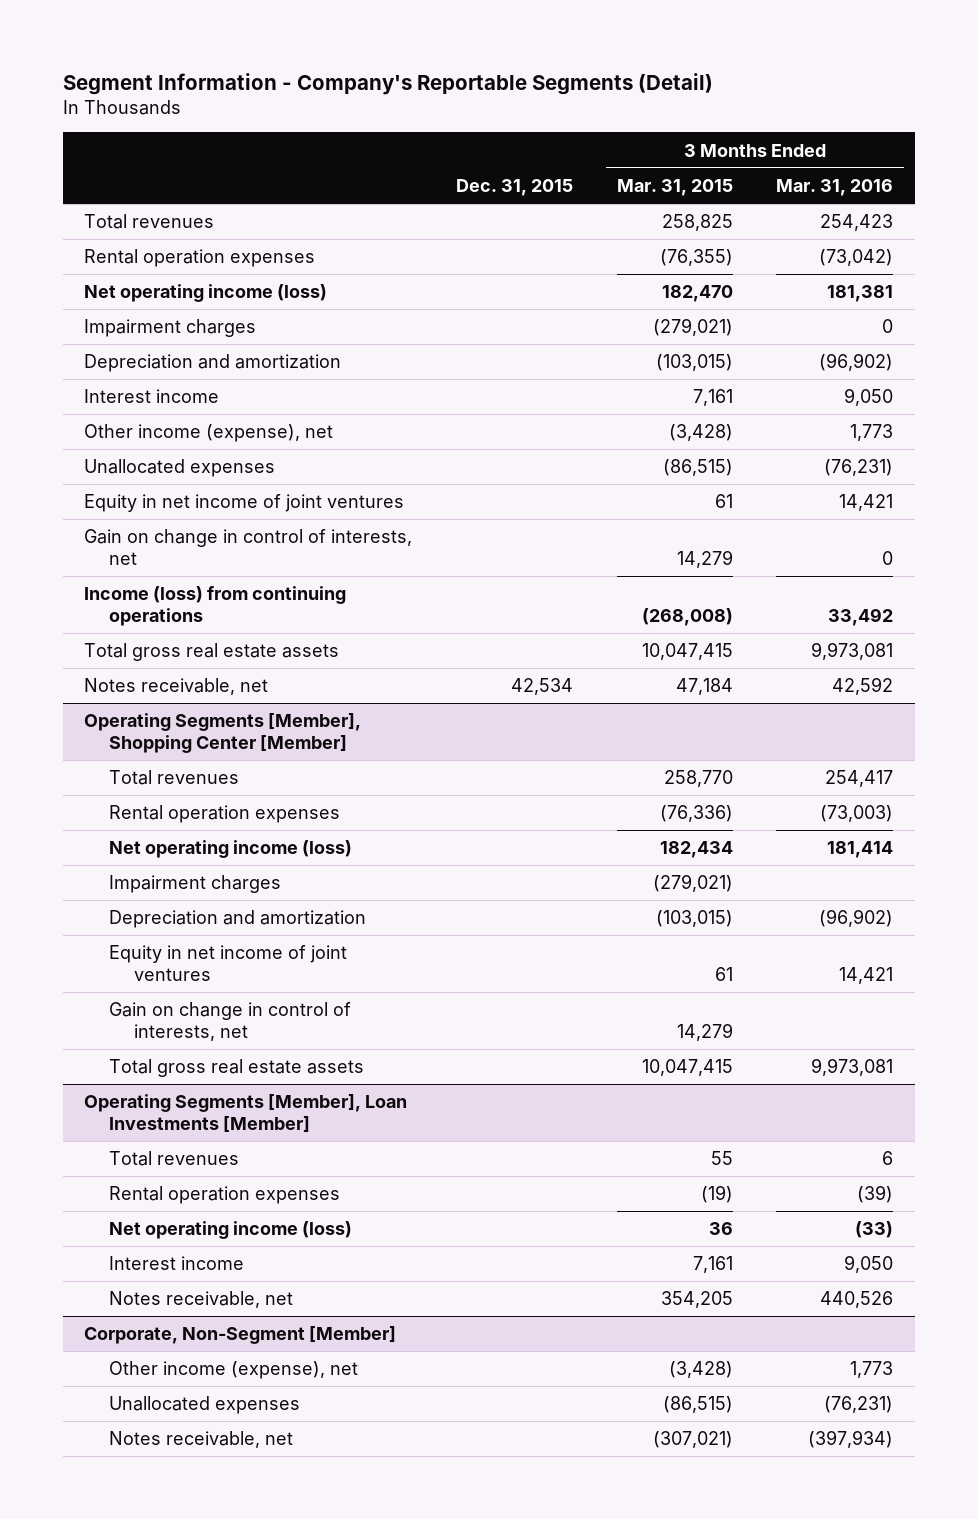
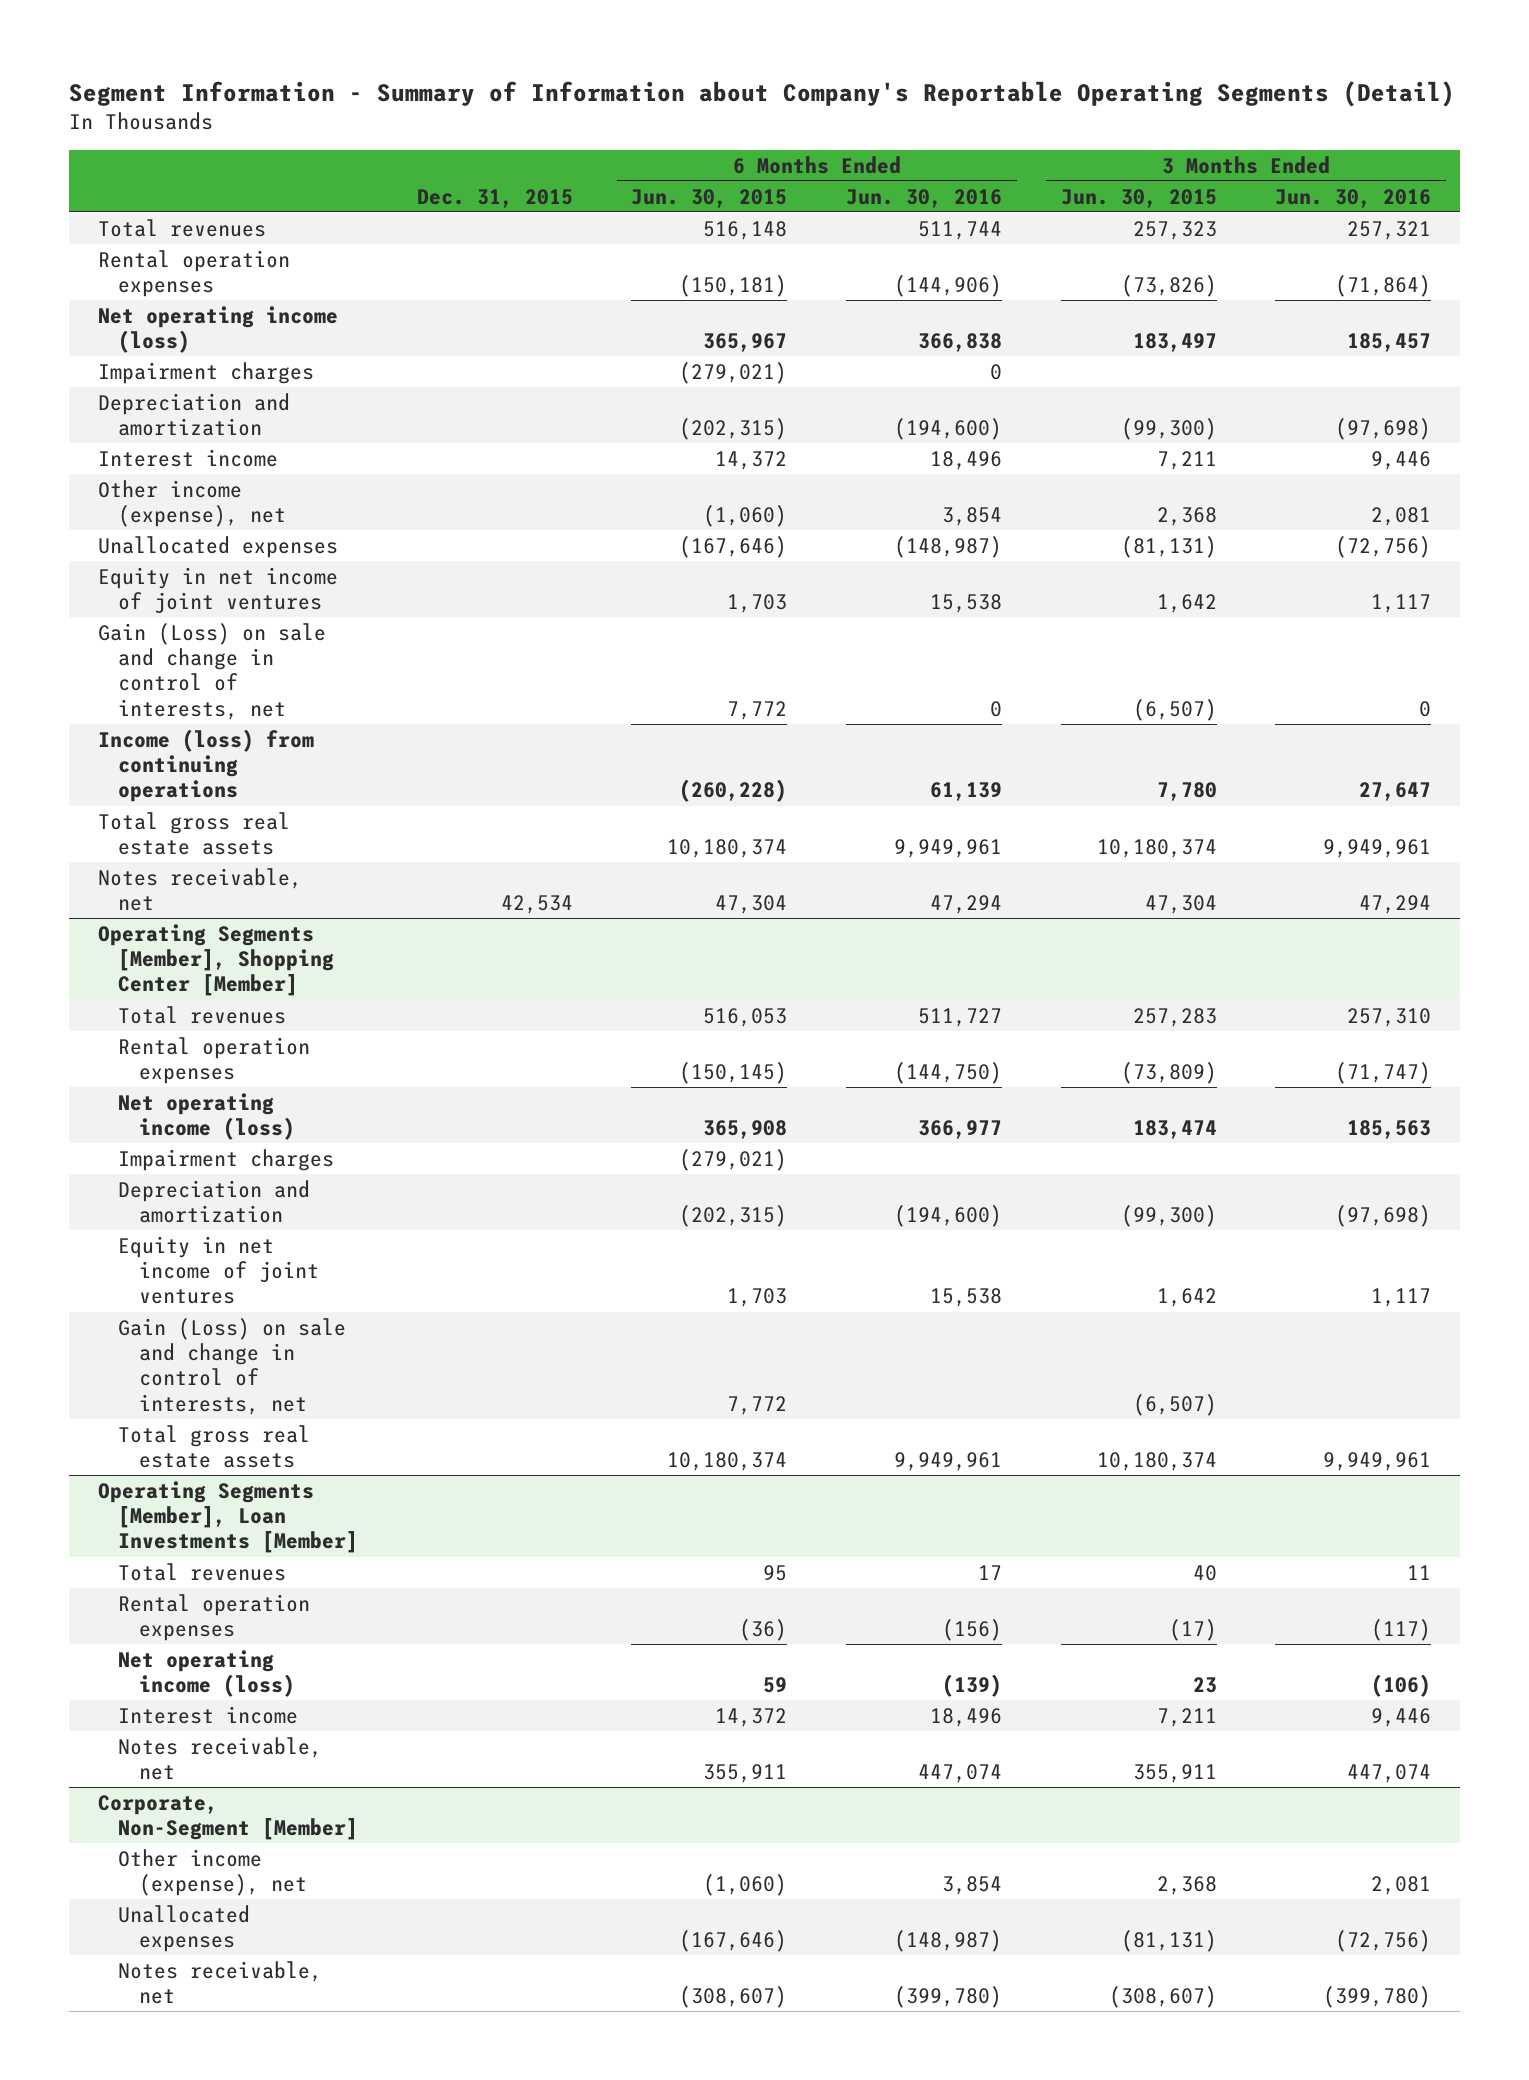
- Segment Information - Company's Reportable Segments (Detail)
+ Segment Information - Summary of Information about Company's Reportable Operating Segments (Detail)
- | Dec. 31, 2015 | 3 Months Ended Mar. 31, 2015 | 3 Months Ended Mar. 31, 2016
+ | Dec. 31, 2015 | 6 Months Ended Jun. 30, 2015 | 6 Months Ended Jun. 30, 2016 | 3 Months Ended Jun. 30, 2015 | 3 Months Ended Jun. 30, 2016
- Gain on change in control of interests, net | | 14,279 | 0
+ Gain (Loss) on sale and change in control of interests, net | | 7,772 | 0 | (6,507) | 0
@ Operating Segments [Member], Shopping Center [Member]
- Gain on change in control of interests, net | | 14,279 |
+ Gain (Loss) on sale and change in control of interests, net | | 7,772 | | (6,507) |

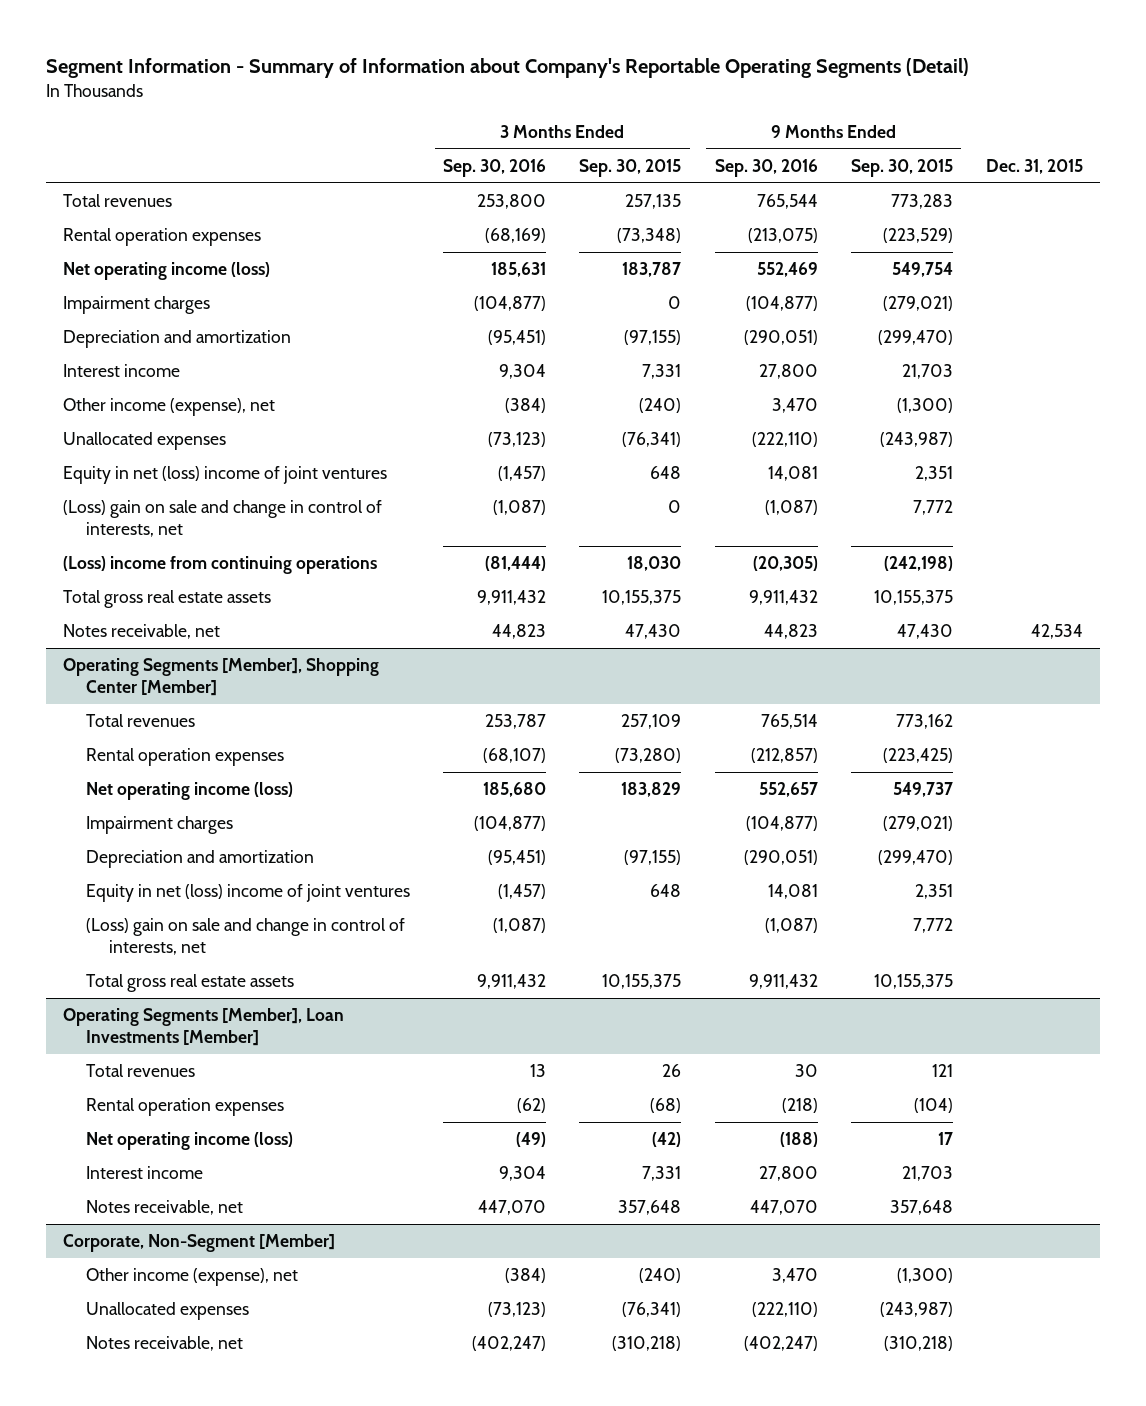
- | Dec. 31, 2015 | 6 Months Ended Jun. 30, 2015 | 6 Months Ended Jun. 30, 2016 | 3 Months Ended Jun. 30, 2015 | 3 Months Ended Jun. 30, 2016
+ | 3 Months Ended Sep. 30, 2016 | 3 Months Ended Sep. 30, 2015 | 9 Months Ended Sep. 30, 2016 | 9 Months Ended Sep. 30, 2015 | Dec. 31, 2015
- Equity in net income of joint ventures | | 1,703 | 15,538 | 1,642 | 1,117
- Gain (Loss) on sale and change in control of interests, net | | 7,772 | 0 | (6,507) | 0
- Income (loss) from continuing operations | | (260,228) | 61,139 | 7,780 | 27,647
+ Equity in net (loss) income of joint ventures | (1,457) | 648 | 14,081 | 2,351 |
+ (Loss) gain on sale and change in control of interests, net | (1,087) | 0 | (1,087) | 7,772 |
+ (Loss) income from continuing operations | (81,444) | 18,030 | (20,305) | (242,198) |
@ Operating Segments [Member], Shopping Center [Member]
- Equity in net income of joint ventures | | 1,703 | 15,538 | 1,642 | 1,117
- Gain (Loss) on sale and change in control of interests, net | | 7,772 | | (6,507) |
+ Equity in net (loss) income of joint ventures | (1,457) | 648 | 14,081 | 2,351 |
+ (Loss) gain on sale and change in control of interests, net | (1,087) | | (1,087) | 7,772 |

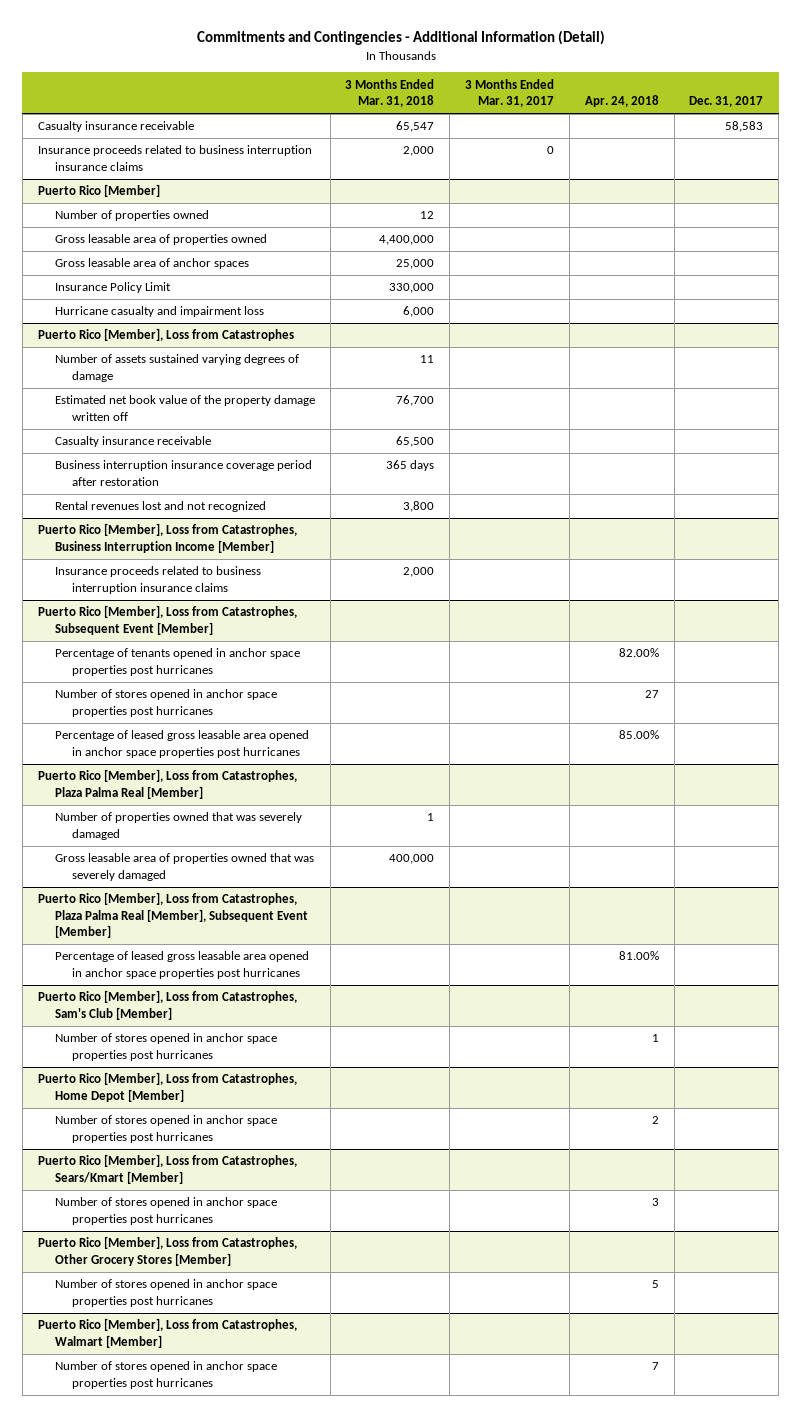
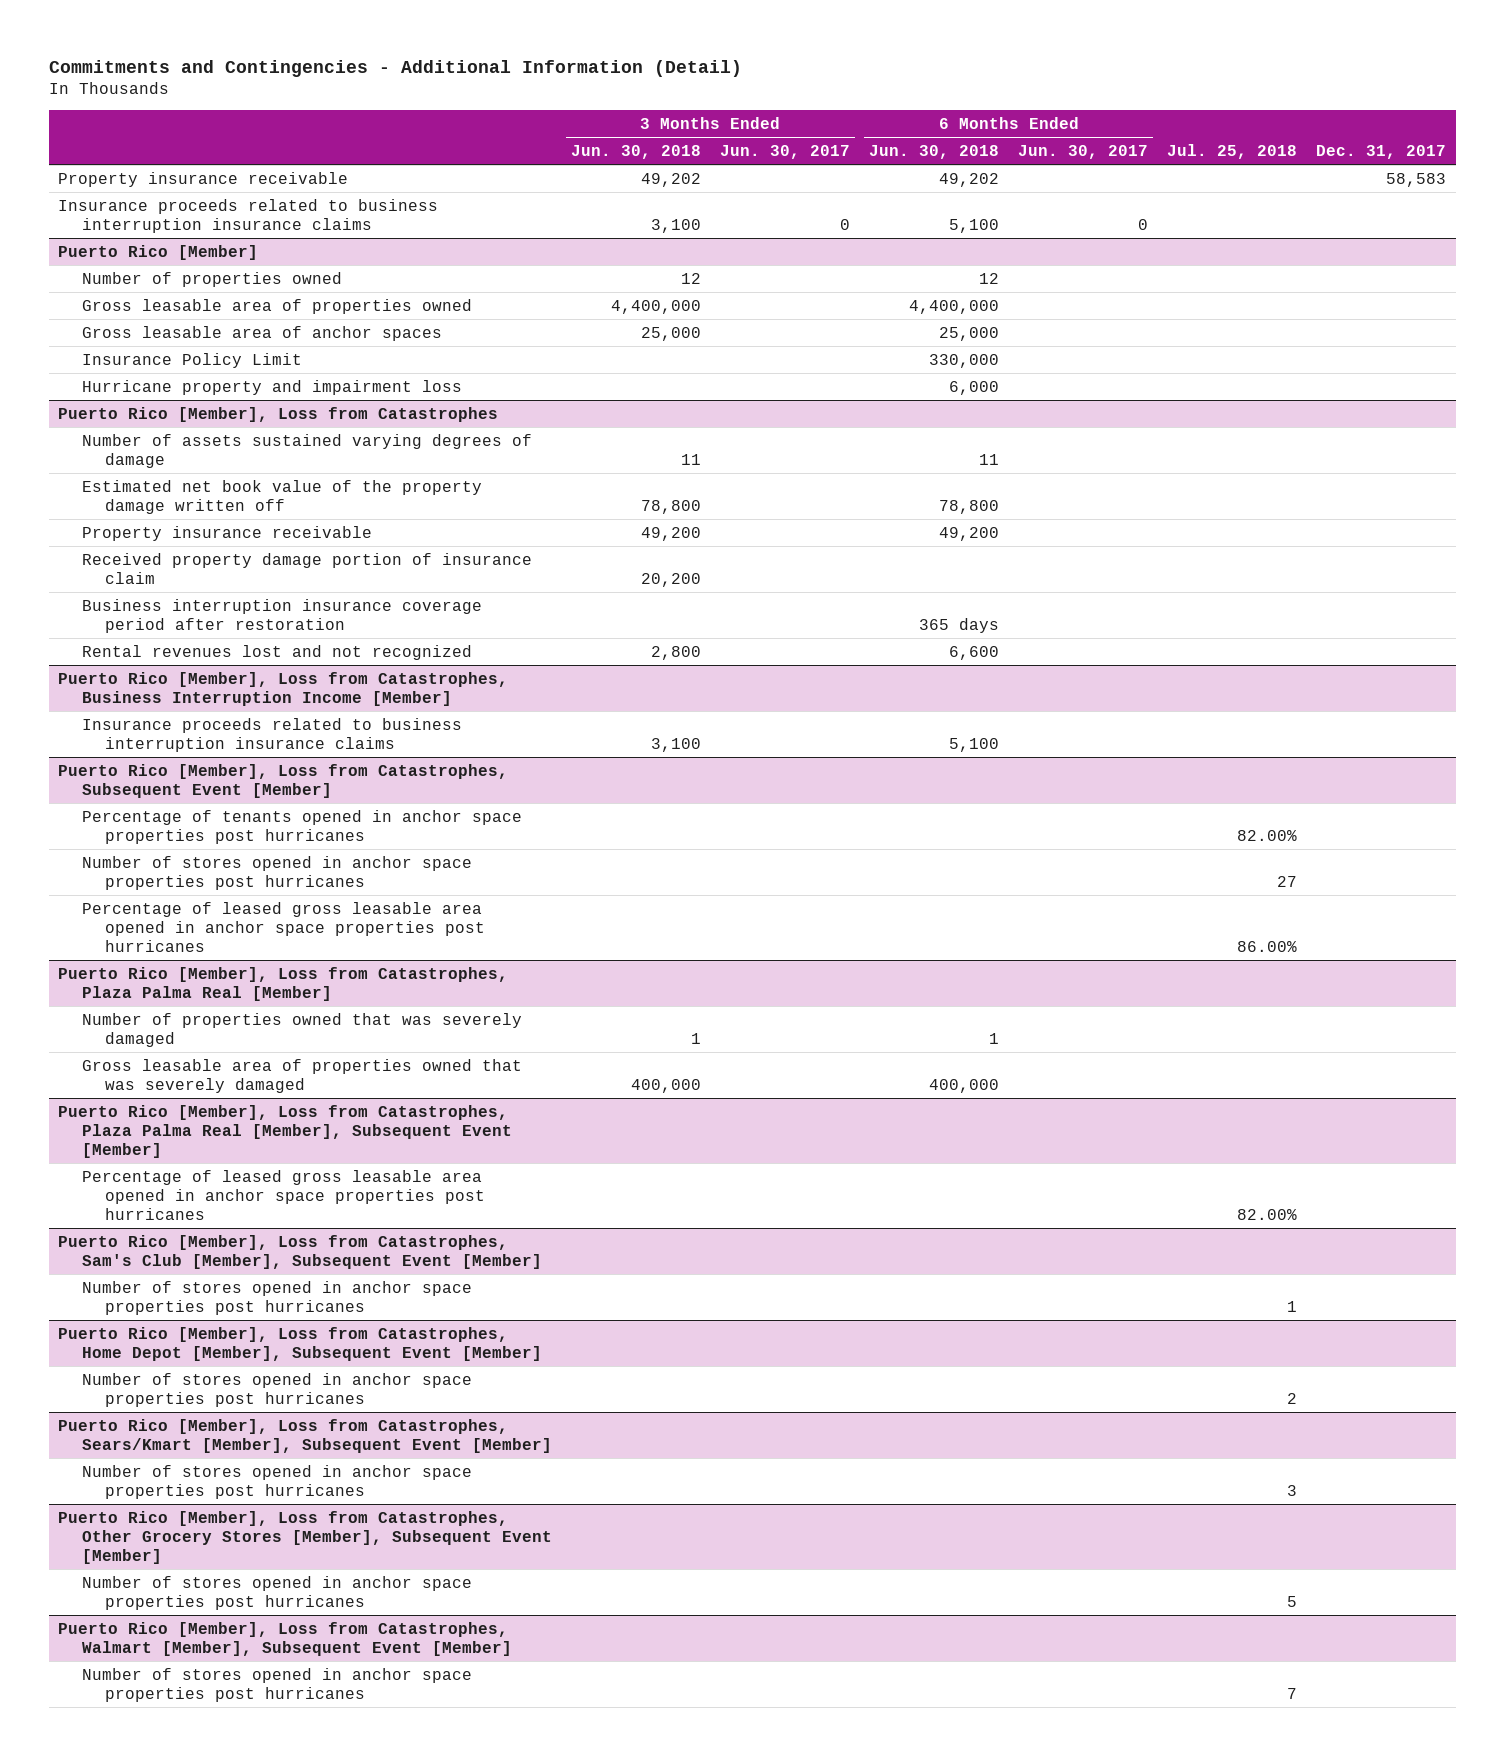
- | 3 Months Ended Mar. 31, 2018 | 3 Months Ended Mar. 31, 2017 | Apr. 24, 2018 | Dec. 31, 2017
+ | 3 Months Ended Jun. 30, 2018 | 3 Months Ended Jun. 30, 2017 | 6 Months Ended Jun. 30, 2018 | 6 Months Ended Jun. 30, 2017 | Jul. 25, 2018 | Dec. 31, 2017
- Casualty insurance receivable | 65,547 | | | 58,583
+ Property insurance receivable | 49,202 | | 49,202 | | | 58,583
@ Puerto Rico [Member]
- Hurricane casualty and impairment loss | 6,000 | | |
+ Hurricane property and impairment loss | | | 6,000 | | |
@ Puerto Rico [Member], Loss from Catastrophes
- Casualty insurance receivable | 65,500 | | |
+ Property insurance receivable | 49,200 | | 49,200 | | |
+ Received property damage portion of insurance claim | 20,200 | | | | |
- Puerto Rico [Member], Loss from Catastrophes, Sam's Club [Member]
+ Puerto Rico [Member], Loss from Catastrophes, Sam's Club [Member], Subsequent Event [Member]
- Puerto Rico [Member], Loss from Catastrophes, Home Depot [Member]
+ Puerto Rico [Member], Loss from Catastrophes, Home Depot [Member], Subsequent Event [Member]
- Puerto Rico [Member], Loss from Catastrophes, Sears/Kmart [Member]
+ Puerto Rico [Member], Loss from Catastrophes, Sears/Kmart [Member], Subsequent Event [Member]
- Puerto Rico [Member], Loss from Catastrophes, Other Grocery Stores [Member]
+ Puerto Rico [Member], Loss from Catastrophes, Other Grocery Stores [Member], Subsequent Event [Member]
- Puerto Rico [Member], Loss from Catastrophes, Walmart [Member]
+ Puerto Rico [Member], Loss from Catastrophes, Walmart [Member], Subsequent Event [Member]

